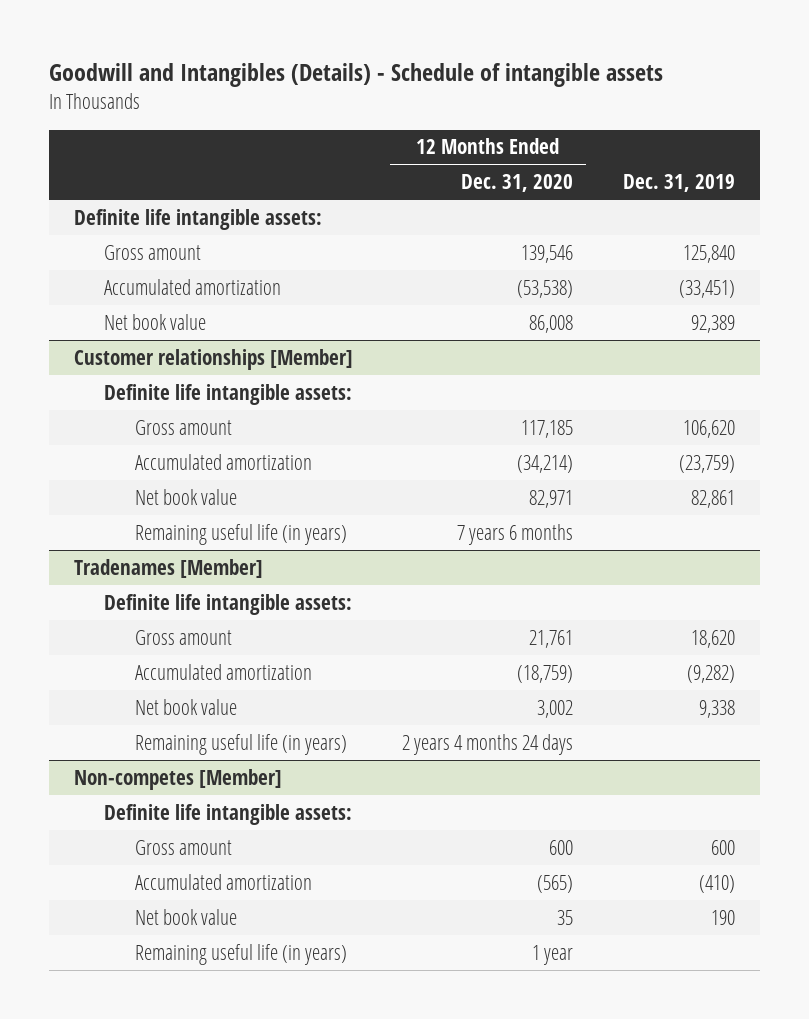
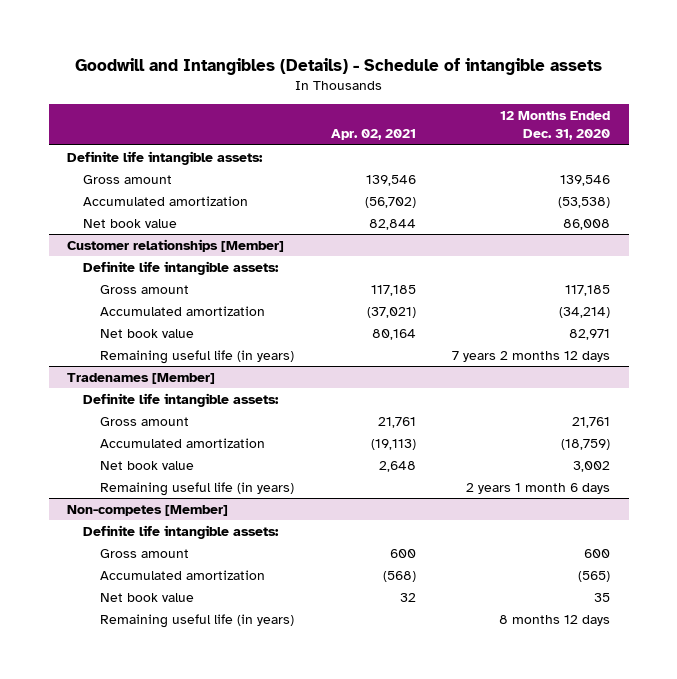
- | 12 Months Ended Dec. 31, 2020 | Dec. 31, 2019
+ | Apr. 02, 2021 | 12 Months Ended Dec. 31, 2020
@ Customer relationships [Member]
- Remaining useful life (in years) | 7 years 6 months |
+ Remaining useful life (in years) | | 7 years 2 months 12 days
@ Tradenames [Member]
- Remaining useful life (in years) | 2 years 4 months 24 days |
+ Remaining useful life (in years) | | 2 years 1 month 6 days
@ Non-competes [Member]
- Remaining useful life (in years) | 1 year |
+ Remaining useful life (in years) | | 8 months 12 days

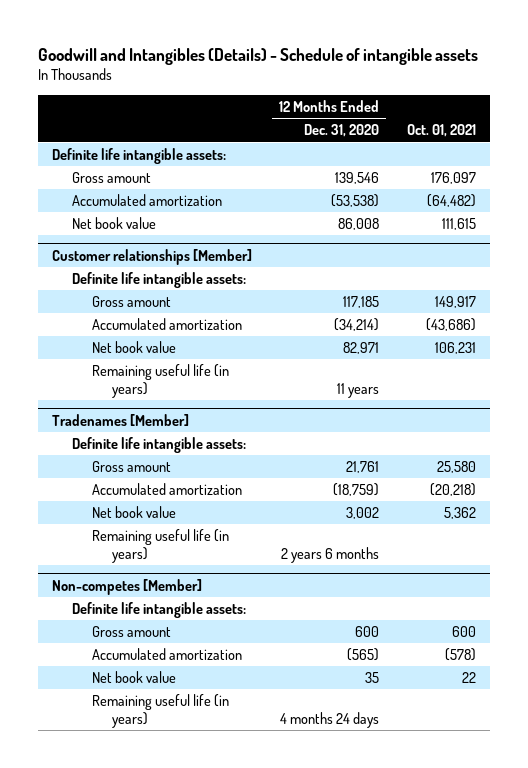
- | Apr. 02, 2021 | 12 Months Ended Dec. 31, 2020
+ | 12 Months Ended Dec. 31, 2020 | Oct. 01, 2021
@ Customer relationships [Member]
- Remaining useful life (in years) | | 7 years 2 months 12 days
+ Remaining useful life (in years) | 11 years |
@ Tradenames [Member]
- Remaining useful life (in years) | | 2 years 1 month 6 days
+ Remaining useful life (in years) | 2 years 6 months |
@ Non-competes [Member]
- Remaining useful life (in years) | | 8 months 12 days
+ Remaining useful life (in years) | 4 months 24 days |

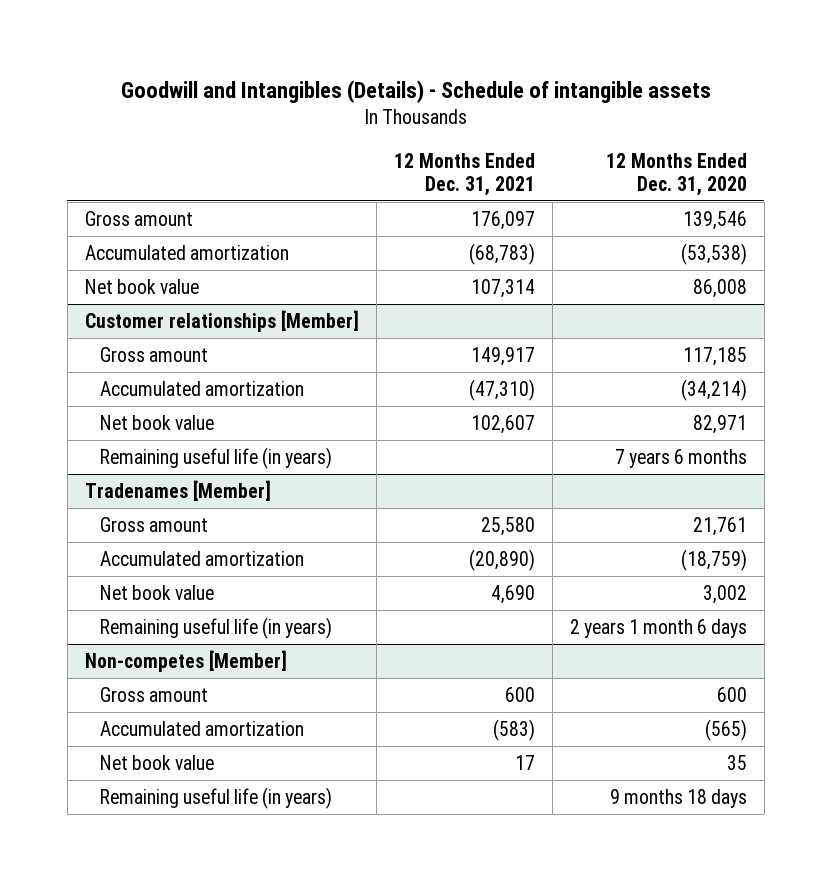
- | 12 Months Ended Dec. 31, 2020 | Oct. 01, 2021
+ | 12 Months Ended Dec. 31, 2021 | 12 Months Ended Dec. 31, 2020
- Definite life intangible assets:
@ Customer relationships [Member]
- Definite life intangible assets:
- Remaining useful life (in years) | 11 years |
+ Remaining useful life (in years) | | 7 years 6 months
@ Tradenames [Member]
- Definite life intangible assets:
- Remaining useful life (in years) | 2 years 6 months |
+ Remaining useful life (in years) | | 2 years 1 month 6 days
@ Non-competes [Member]
- Definite life intangible assets:
- Remaining useful life (in years) | 4 months 24 days |
+ Remaining useful life (in years) | | 9 months 18 days

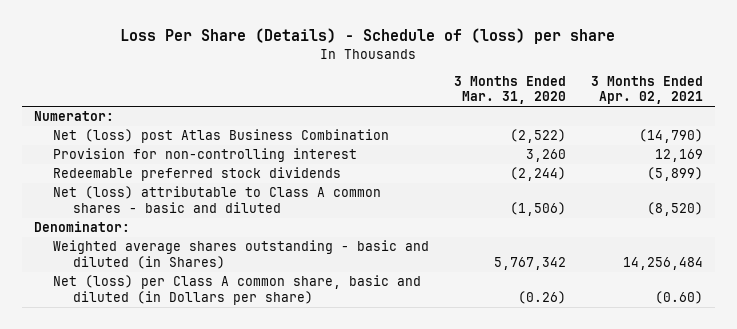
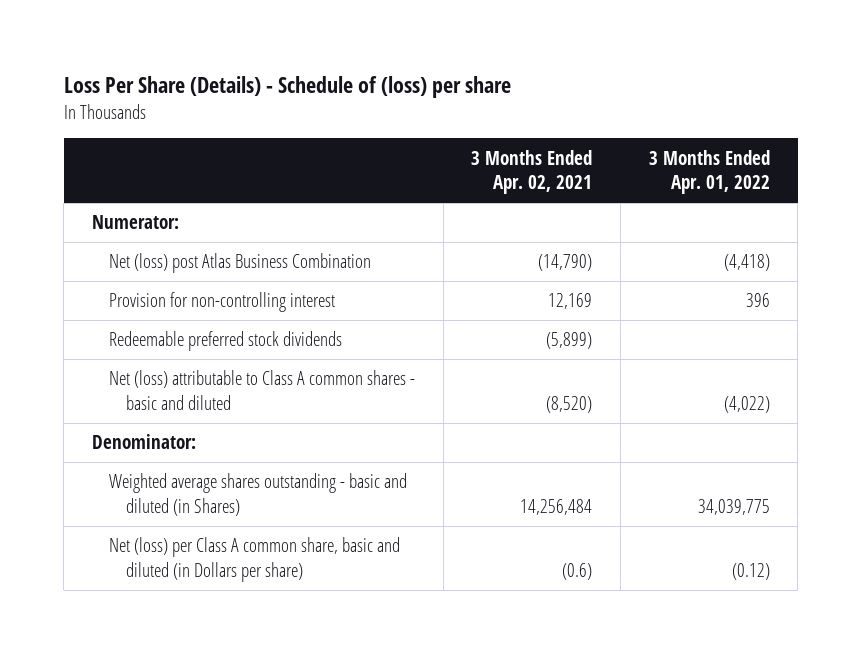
- | 3 Months Ended Mar. 31, 2020 | 3 Months Ended Apr. 02, 2021
+ | 3 Months Ended Apr. 02, 2021 | 3 Months Ended Apr. 01, 2022
- Net (loss) per Class A common share, basic and diluted (in Dollars per share) | (0.26) | (0.60)
+ Net (loss) per Class A common share, basic and diluted (in Dollars per share) | (0.6) | (0.12)

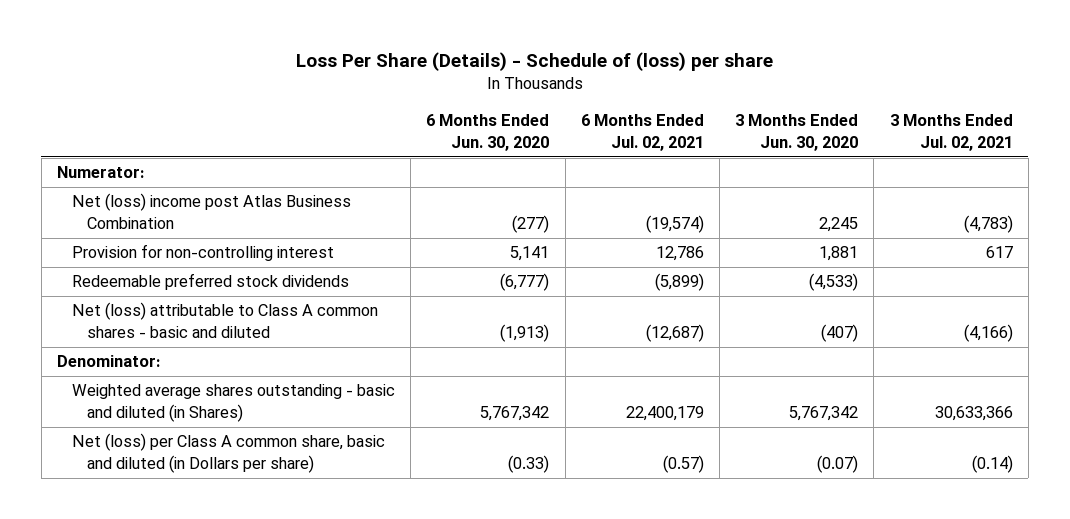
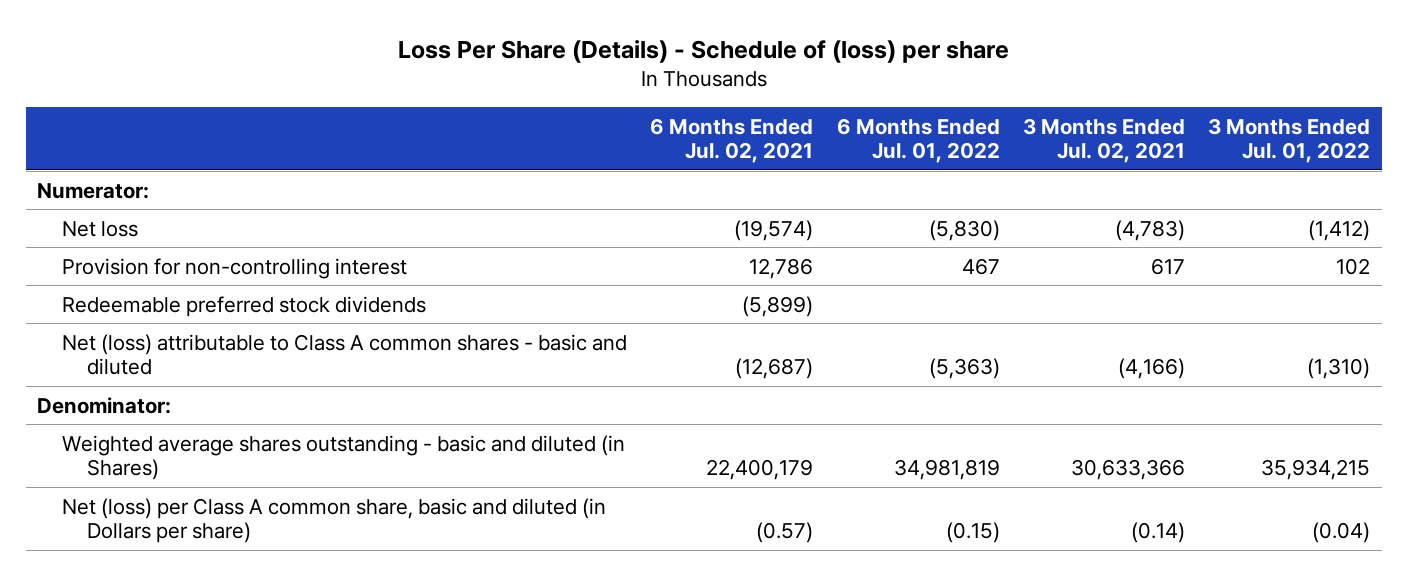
- | 6 Months Ended Jun. 30, 2020 | 6 Months Ended Jul. 02, 2021 | 3 Months Ended Jun. 30, 2020 | 3 Months Ended Jul. 02, 2021
+ | 6 Months Ended Jul. 02, 2021 | 6 Months Ended Jul. 01, 2022 | 3 Months Ended Jul. 02, 2021 | 3 Months Ended Jul. 01, 2022
- Net (loss) income post Atlas Business Combination | (277) | (19,574) | 2,245 | (4,783)
+ Net loss | (19,574) | (5,830) | (4,783) | (1,412)

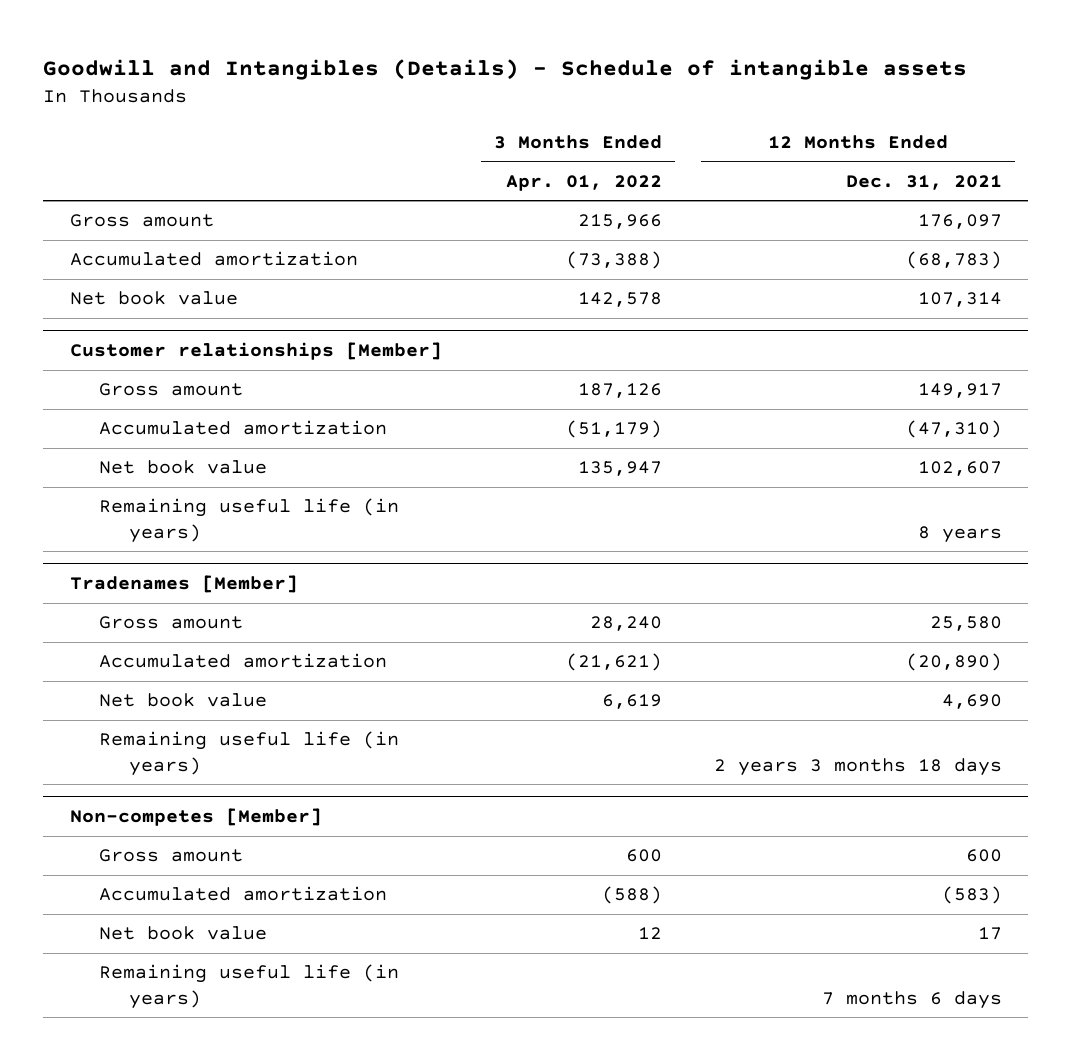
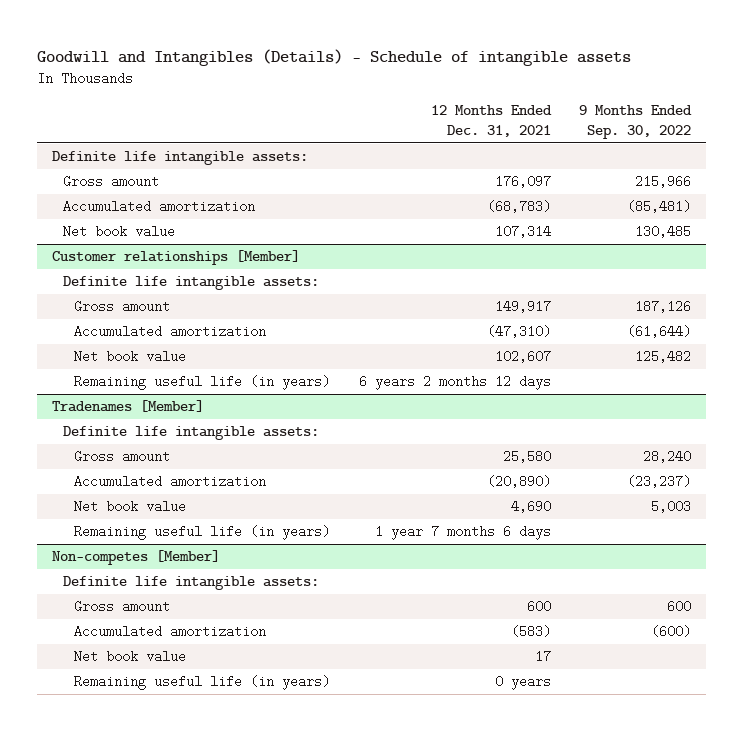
- | 3 Months Ended Apr. 01, 2022 | 12 Months Ended Dec. 31, 2021
+ | 12 Months Ended Dec. 31, 2021 | 9 Months Ended Sep. 30, 2022
+ Definite life intangible assets:
@ Customer relationships [Member]
+ Definite life intangible assets:
- Remaining useful life (in years) | | 8 years
+ Remaining useful life (in years) | 6 years 2 months 12 days |
@ Tradenames [Member]
+ Definite life intangible assets:
- Remaining useful life (in years) | | 2 years 3 months 18 days
+ Remaining useful life (in years) | 1 year 7 months 6 days |
@ Non-competes [Member]
+ Definite life intangible assets:
- Remaining useful life (in years) | | 7 months 6 days
+ Remaining useful life (in years) | 0 years |

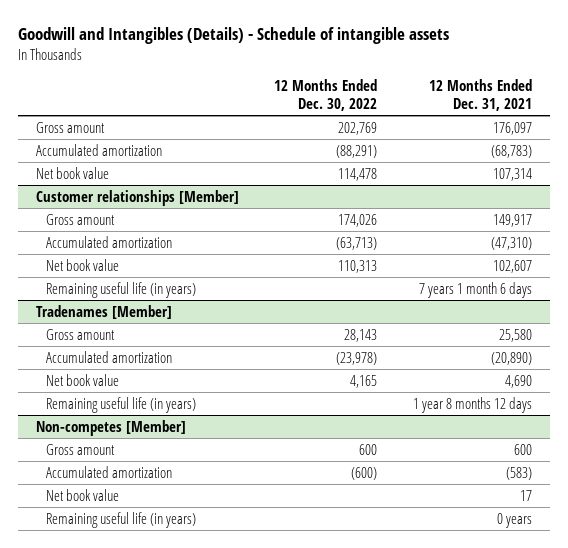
- | 12 Months Ended Dec. 31, 2021 | 9 Months Ended Sep. 30, 2022
+ | 12 Months Ended Dec. 30, 2022 | 12 Months Ended Dec. 31, 2021
- Definite life intangible assets:
@ Customer relationships [Member]
- Definite life intangible assets:
- Remaining useful life (in years) | 6 years 2 months 12 days |
+ Remaining useful life (in years) | | 7 years 1 month 6 days
@ Tradenames [Member]
- Definite life intangible assets:
- Remaining useful life (in years) | 1 year 7 months 6 days |
+ Remaining useful life (in years) | | 1 year 8 months 12 days
@ Non-competes [Member]
- Definite life intangible assets:

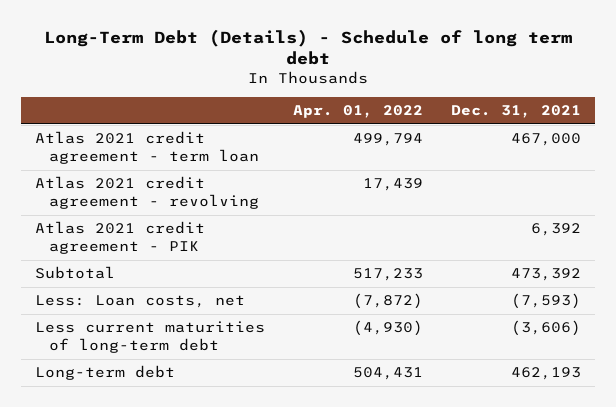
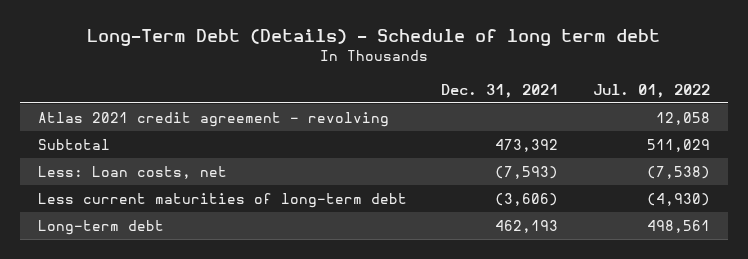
- | Apr. 01, 2022 | Dec. 31, 2021
+ | Dec. 31, 2021 | Jul. 01, 2022
- Atlas 2021 credit agreement - term loan | 499,794 | 467,000
- Atlas 2021 credit agreement - PIK | | 6,392

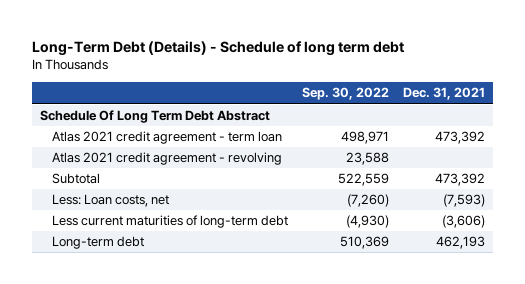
- | Dec. 31, 2021 | Jul. 01, 2022
+ | Sep. 30, 2022 | Dec. 31, 2021
+ Schedule Of Long Term Debt Abstract
+ Atlas 2021 credit agreement - term loan | 498,971 | 473,392

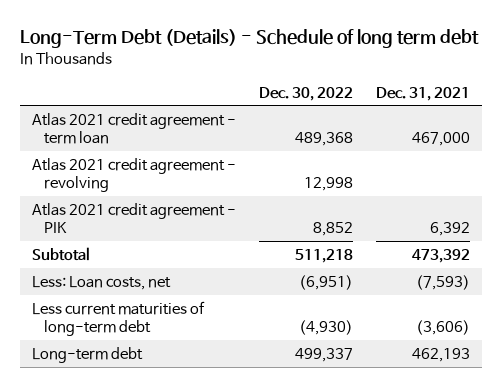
- | Sep. 30, 2022 | Dec. 31, 2021
+ | Dec. 30, 2022 | Dec. 31, 2021
- Schedule Of Long Term Debt Abstract
- Atlas 2021 credit agreement - term loan | 498,971 | 473,392
+ Atlas 2021 credit agreement - term loan | 489,368 | 467,000
+ Atlas 2021 credit agreement - PIK | 8,852 | 6,392

